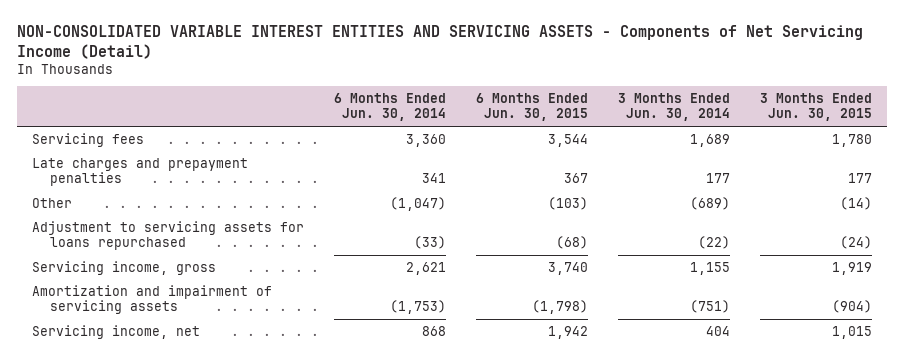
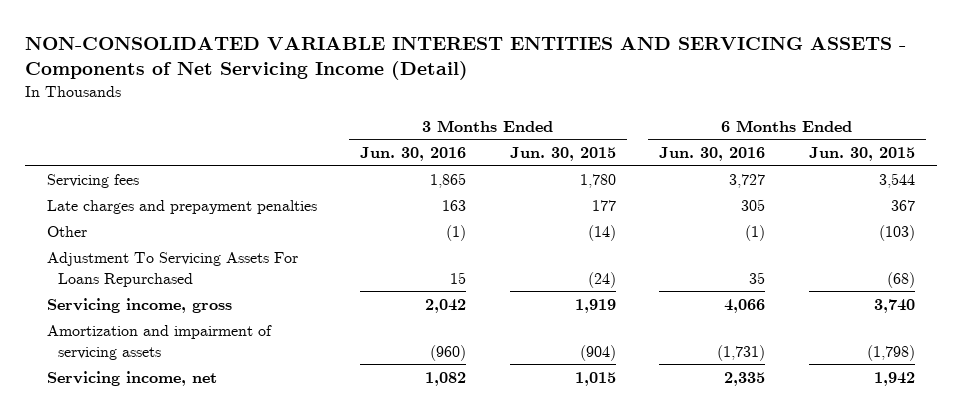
- | 6 Months Ended Jun. 30, 2014 | 6 Months Ended Jun. 30, 2015 | 3 Months Ended Jun. 30, 2014 | 3 Months Ended Jun. 30, 2015
+ | 3 Months Ended Jun. 30, 2016 | 3 Months Ended Jun. 30, 2015 | 6 Months Ended Jun. 30, 2016 | 6 Months Ended Jun. 30, 2015
- Adjustment to servicing assets for loans repurchased | (33) | (68) | (22) | (24)
+ Adjustment To Servicing Assets For Loans Repurchased | 15 | (24) | 35 | (68)

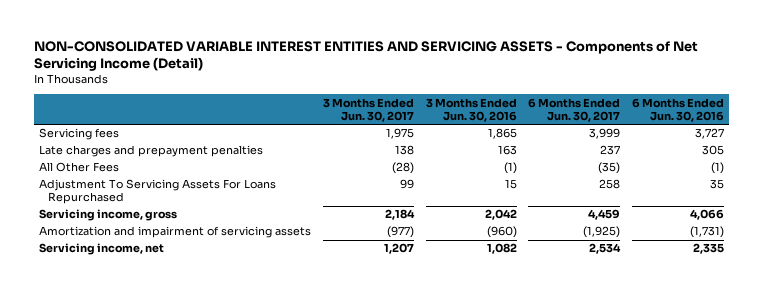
- | 3 Months Ended Jun. 30, 2016 | 3 Months Ended Jun. 30, 2015 | 6 Months Ended Jun. 30, 2016 | 6 Months Ended Jun. 30, 2015
+ | 3 Months Ended Jun. 30, 2017 | 3 Months Ended Jun. 30, 2016 | 6 Months Ended Jun. 30, 2017 | 6 Months Ended Jun. 30, 2016
- Other | (1) | (14) | (1) | (103)
+ All Other Fees | (28) | (1) | (35) | (1)

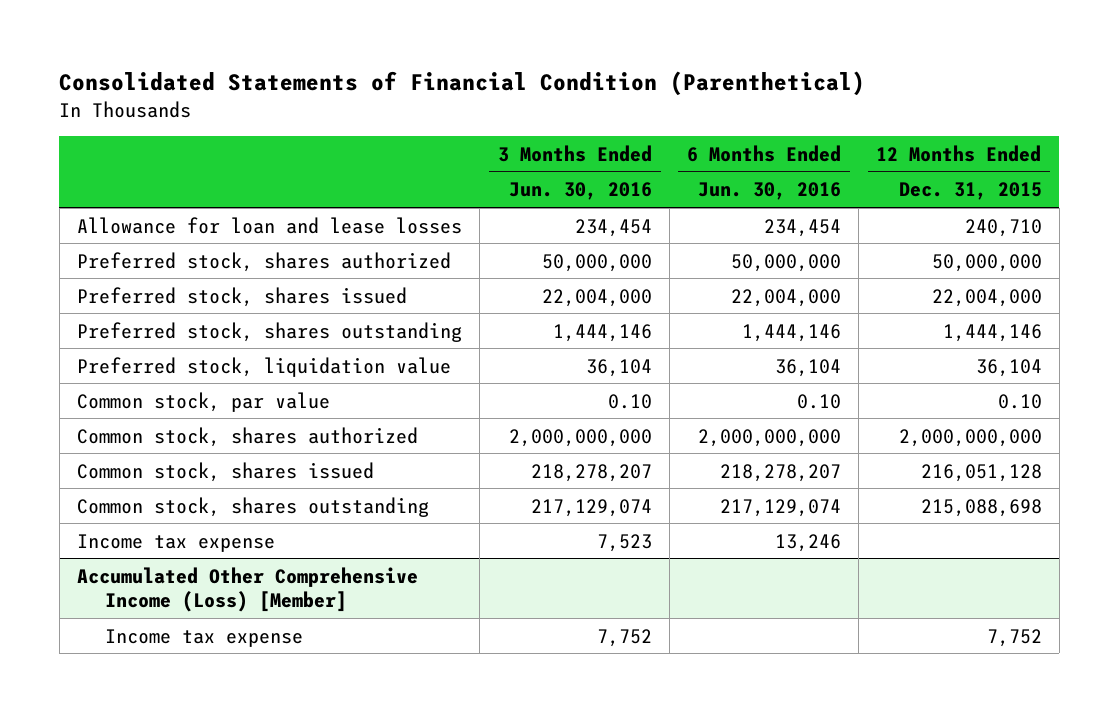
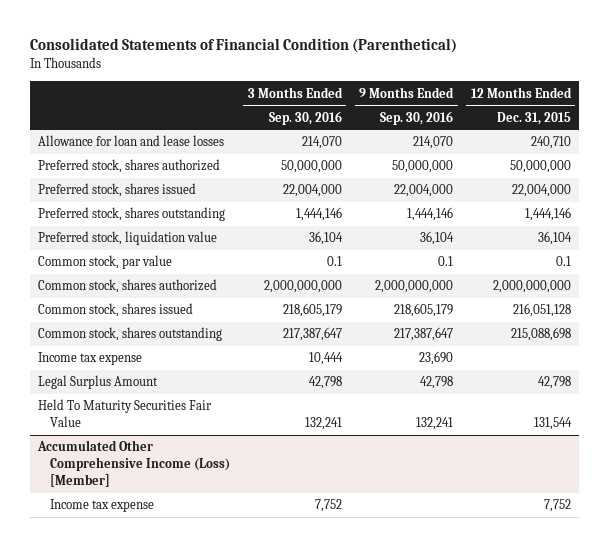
- | 3 Months Ended Jun. 30, 2016 | 6 Months Ended Jun. 30, 2016 | 12 Months Ended Dec. 31, 2015
+ | 3 Months Ended Sep. 30, 2016 | 9 Months Ended Sep. 30, 2016 | 12 Months Ended Dec. 31, 2015
- Common stock, par value | 0.10 | 0.10 | 0.10
+ Common stock, par value | 0.1 | 0.1 | 0.1
+ Legal Surplus Amount | 42,798 | 42,798 | 42,798
+ Held To Maturity Securities Fair Value | 132,241 | 132,241 | 131,544

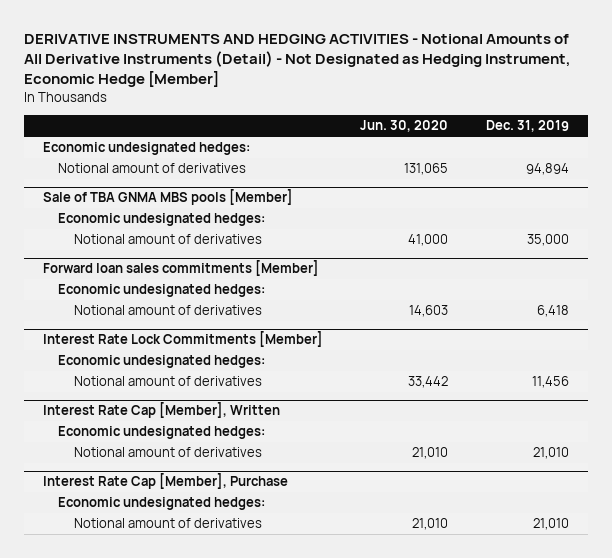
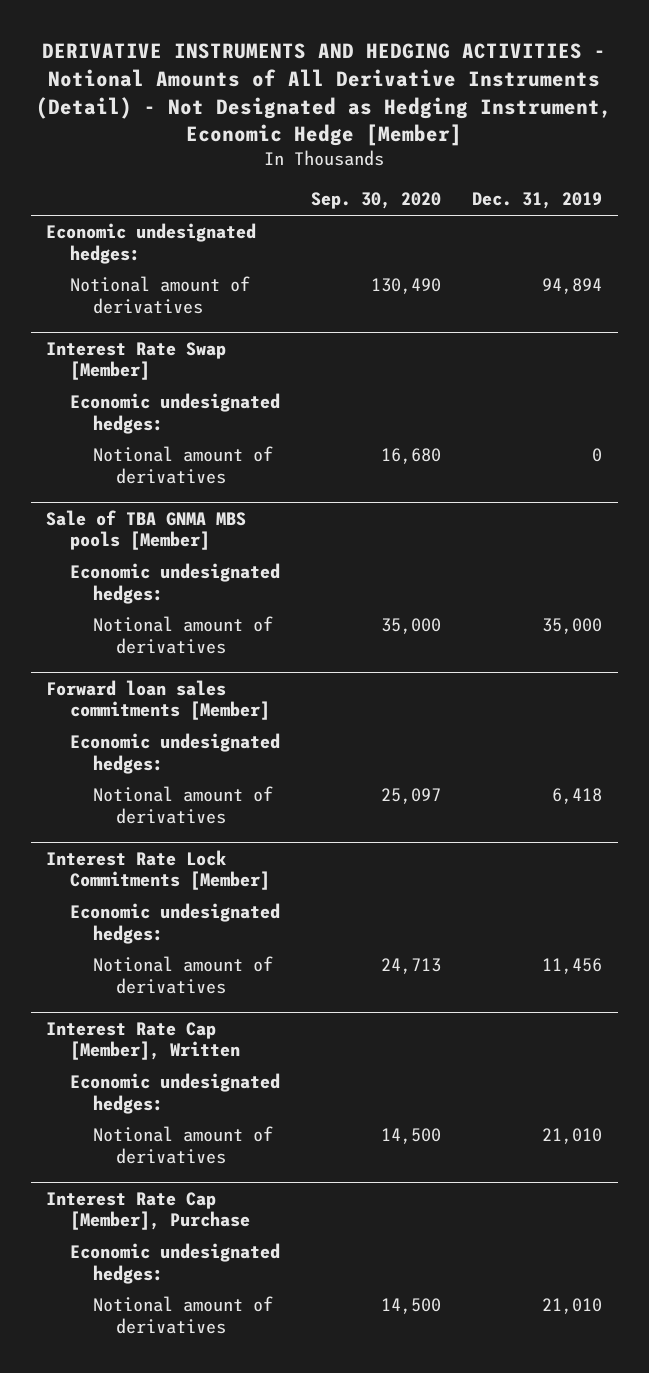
- | Jun. 30, 2020 | Dec. 31, 2019
+ | Sep. 30, 2020 | Dec. 31, 2019
+ Interest Rate Swap [Member]
+ Economic undesignated hedges:
+ Notional amount of derivatives | 16,680 | 0

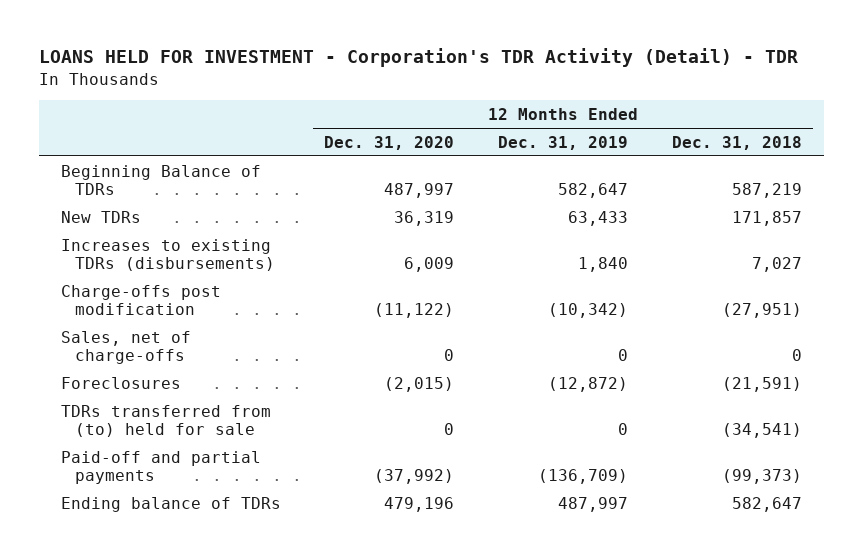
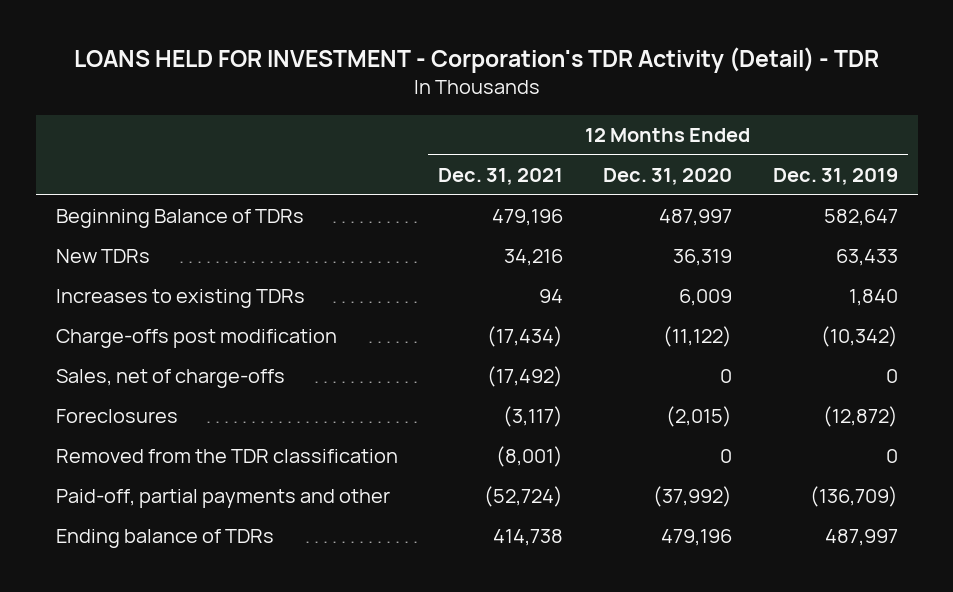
- | 12 Months Ended Dec. 31, 2020 | 12 Months Ended Dec. 31, 2019 | 12 Months Ended Dec. 31, 2018
+ | 12 Months Ended Dec. 31, 2021 | 12 Months Ended Dec. 31, 2020 | 12 Months Ended Dec. 31, 2019
- Increases to existing TDRs (disbursements) | 6,009 | 1,840 | 7,027
+ Increases to existing TDRs | 94 | 6,009 | 1,840
- TDRs transferred from (to) held for sale | 0 | 0 | (34,541)
- Paid-off and partial payments | (37,992) | (136,709) | (99,373)
+ Removed from the TDR classification | (8,001) | 0 | 0
+ Paid-off, partial payments and other | (52,724) | (37,992) | (136,709)

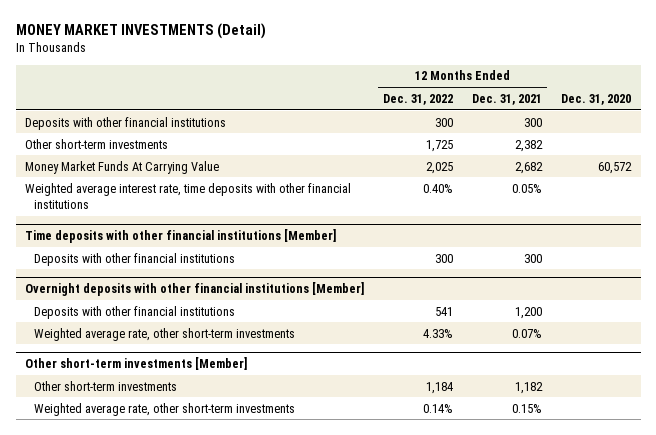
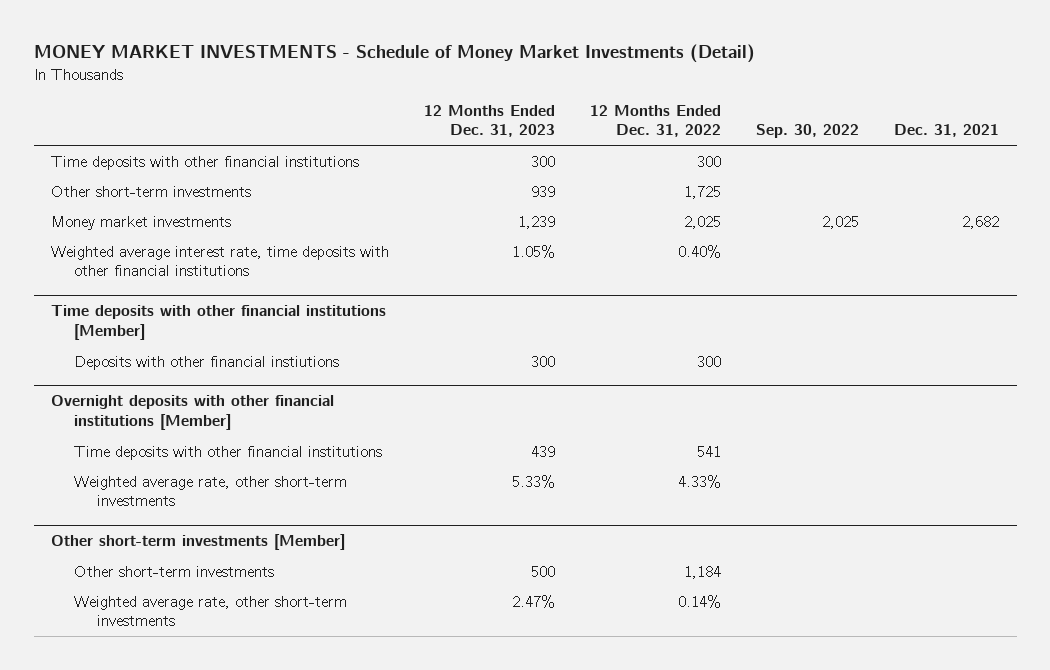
- MONEY MARKET INVESTMENTS (Detail)
+ MONEY MARKET INVESTMENTS - Schedule of Money Market Investments (Detail)
- | 12 Months Ended Dec. 31, 2022 | 12 Months Ended Dec. 31, 2021 | Dec. 31, 2020
+ | 12 Months Ended Dec. 31, 2023 | 12 Months Ended Dec. 31, 2022 | Sep. 30, 2022 | Dec. 31, 2021
- Deposits with other financial institutions | 300 | 300 |
+ Time deposits with other financial institutions | 300 | 300 | |
- Money Market Funds At Carrying Value | 2,025 | 2,682 | 60,572
+ Money market investments | 1,239 | 2,025 | 2,025 | 2,682
@ Time deposits with other financial institutions [Member]
- Deposits with other financial institutions | 300 | 300 |
+ Deposits with other financial instiutions | 300 | 300 | |
@ Overnight deposits with other financial institutions [Member]
- Deposits with other financial institutions | 541 | 1,200 |
+ Time deposits with other financial institutions | 439 | 541 | |

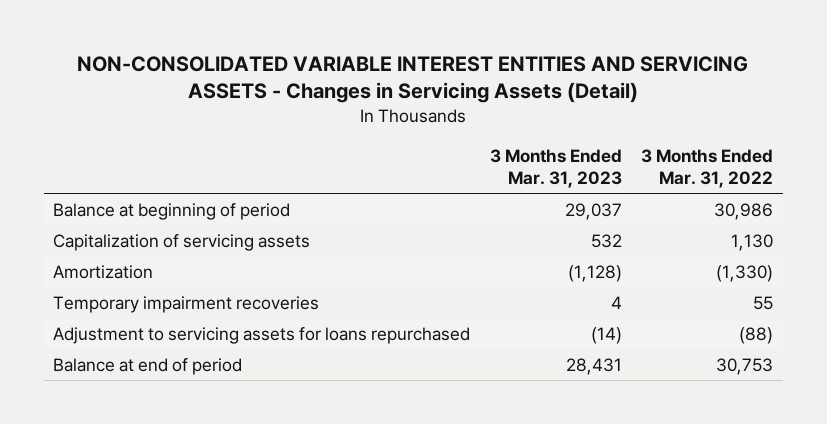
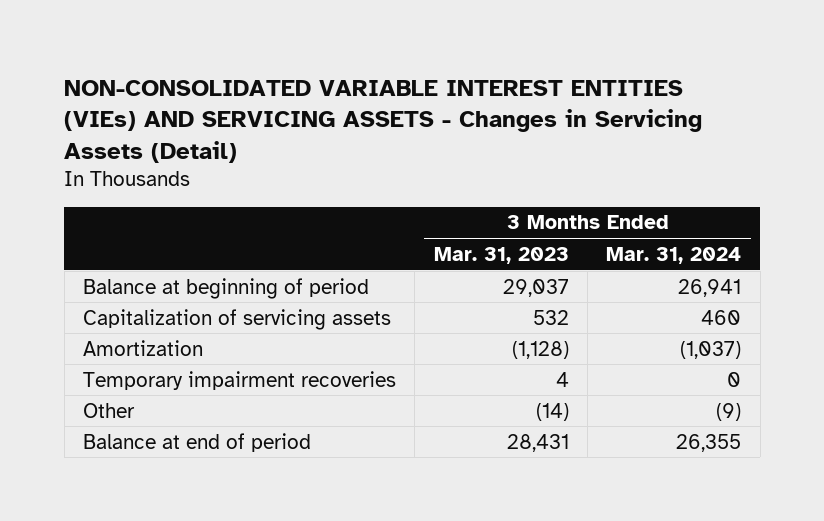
- NON-CONSOLIDATED VARIABLE INTEREST ENTITIES AND SERVICING ASSETS - Changes in Servicing Assets (Detail)
+ NON-CONSOLIDATED VARIABLE INTEREST ENTITIES (VIEs) AND SERVICING ASSETS - Changes in Servicing Assets (Detail)
- | 3 Months Ended Mar. 31, 2023 | 3 Months Ended Mar. 31, 2022
+ | 3 Months Ended Mar. 31, 2023 | 3 Months Ended Mar. 31, 2024
- Adjustment to servicing assets for loans repurchased | (14) | (88)
+ Other | (14) | (9)

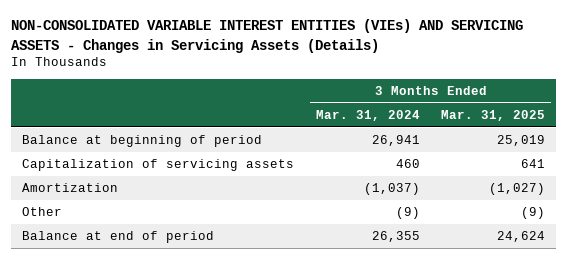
- NON-CONSOLIDATED VARIABLE INTEREST ENTITIES (VIEs) AND SERVICING ASSETS - Changes in Servicing Assets (Detail)
+ NON-CONSOLIDATED VARIABLE INTEREST ENTITIES (VIEs) AND SERVICING ASSETS - Changes in Servicing Assets (Details)
- | 3 Months Ended Mar. 31, 2023 | 3 Months Ended Mar. 31, 2024
+ | 3 Months Ended Mar. 31, 2024 | 3 Months Ended Mar. 31, 2025
- Temporary impairment recoveries | 4 | 0

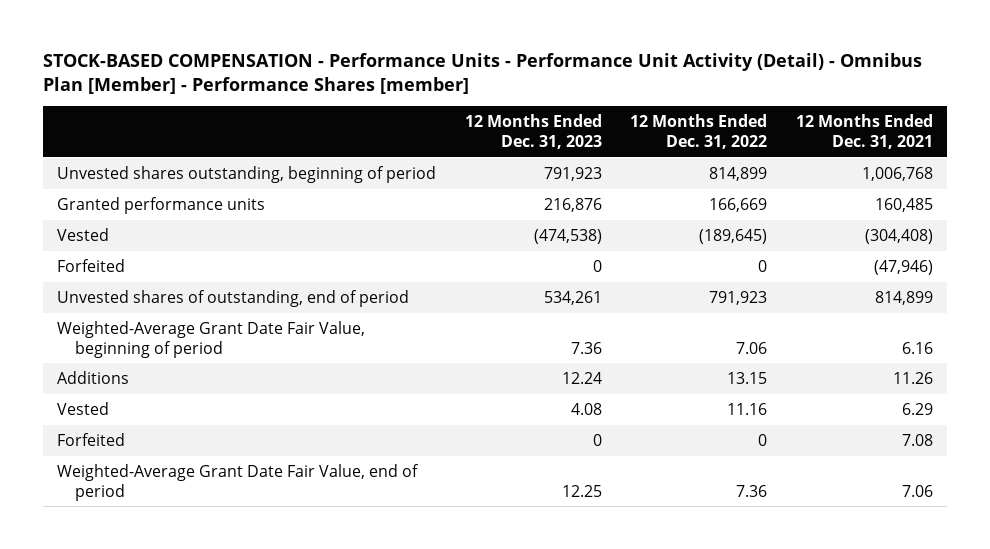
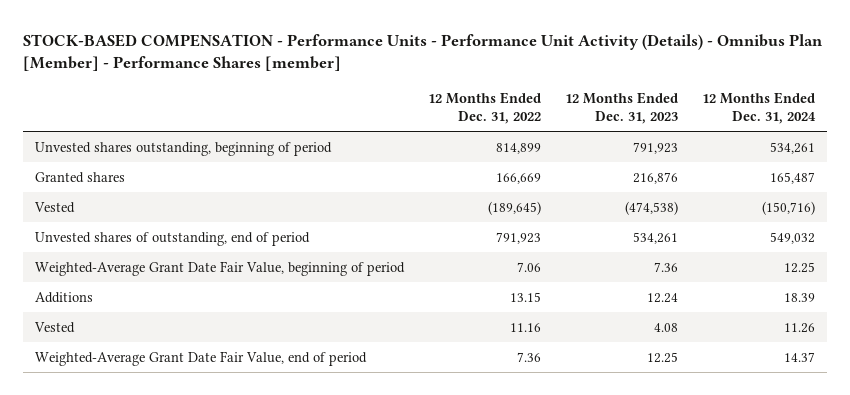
- STOCK-BASED COMPENSATION - Performance Units - Performance Unit Activity (Detail) - Omnibus Plan [Member] - Performance Shares [member]
+ STOCK-BASED COMPENSATION - Performance Units - Performance Unit Activity (Details) - Omnibus Plan [Member] - Performance Shares [member]
- | 12 Months Ended Dec. 31, 2023 | 12 Months Ended Dec. 31, 2022 | 12 Months Ended Dec. 31, 2021
+ | 12 Months Ended Dec. 31, 2022 | 12 Months Ended Dec. 31, 2023 | 12 Months Ended Dec. 31, 2024
- Granted performance units | 216,876 | 166,669 | 160,485
+ Granted shares | 166,669 | 216,876 | 165,487
- Forfeited | 0 | 0 | (47,946)
- Forfeited | 0 | 0 | 7.08

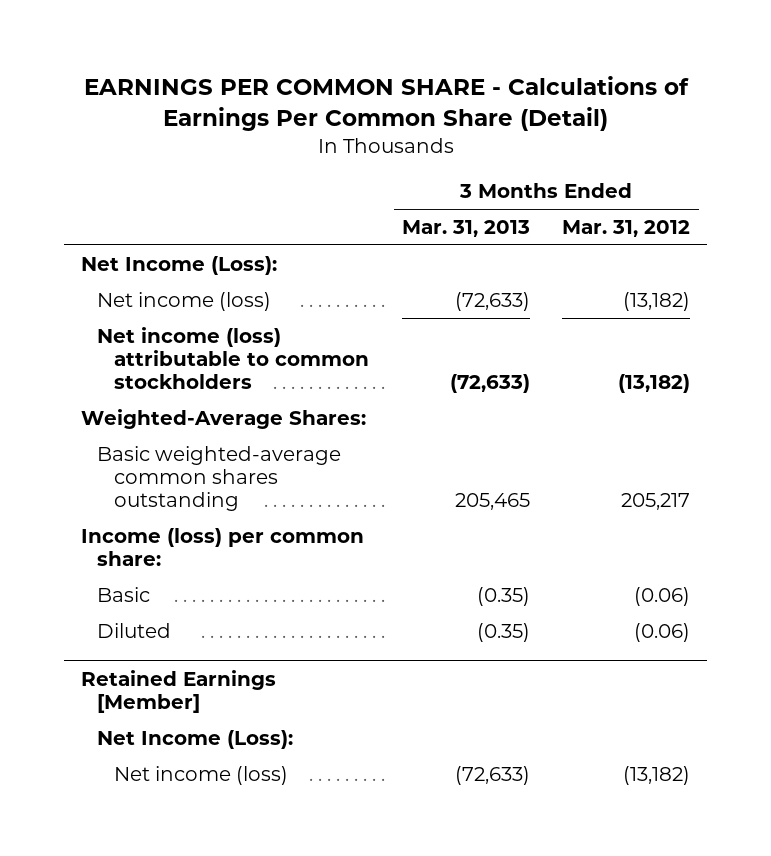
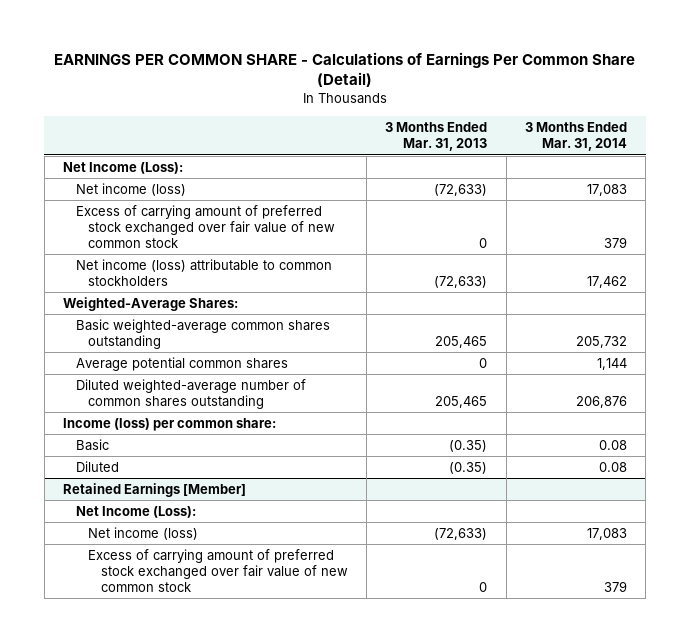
- | 3 Months Ended Mar. 31, 2013 | 3 Months Ended Mar. 31, 2012
+ | 3 Months Ended Mar. 31, 2013 | 3 Months Ended Mar. 31, 2014
+ Excess of carrying amount of preferred stock exchanged over fair value of new common stock | 0 | 379
+ Average potential common shares | 0 | 1,144
+ Diluted weighted-average number of common shares outstanding | 205,465 | 206,876
@ Retained Earnings [Member]
+ Excess of carrying amount of preferred stock exchanged over fair value of new common stock | 0 | 379

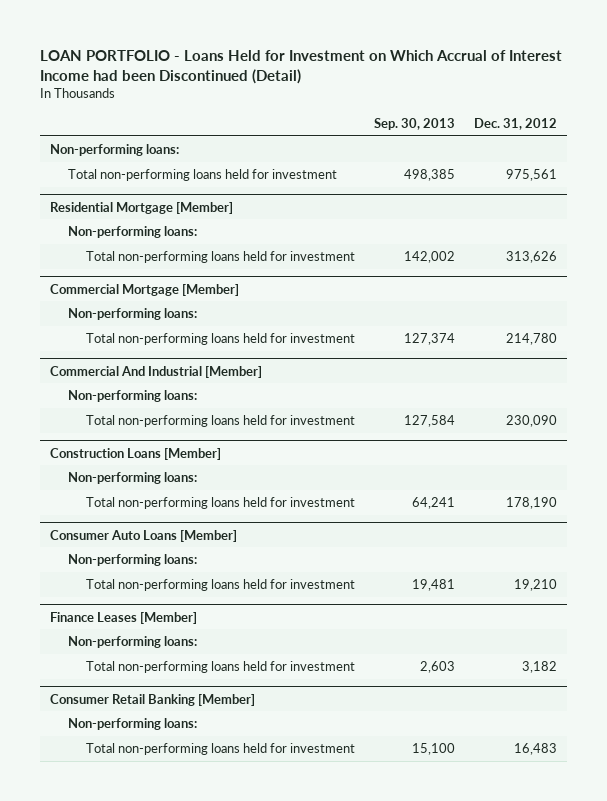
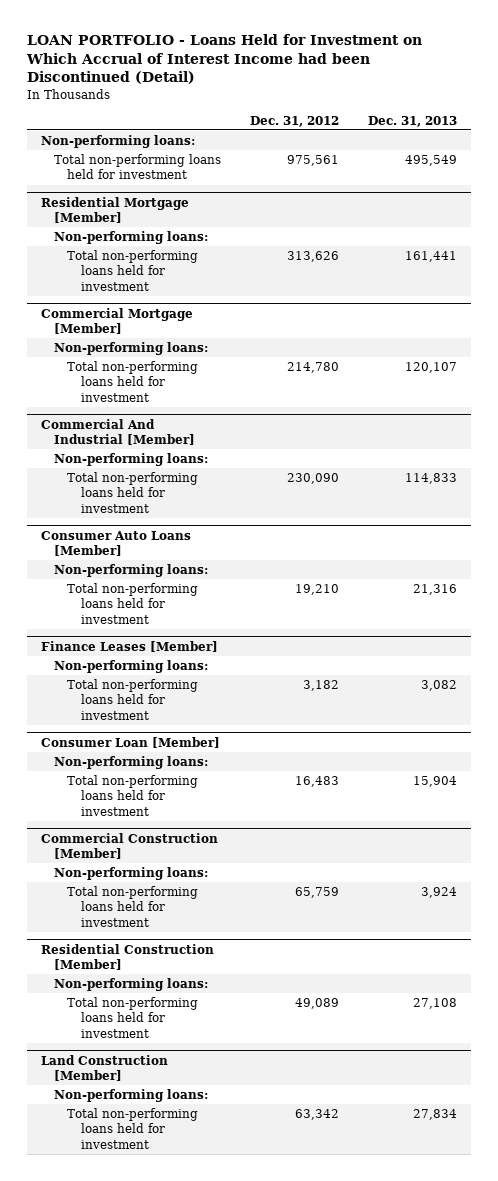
- | Sep. 30, 2013 | Dec. 31, 2012
+ | Dec. 31, 2012 | Dec. 31, 2013
- Construction Loans [Member]
- Non-performing loans:
- Total non-performing loans held for investment | 64,241 | 178,190
- Consumer Retail Banking [Member]
+ Consumer Loan [Member]
+ Commercial Construction [Member]
+ Non-performing loans:
+ Total non-performing loans held for investment | 65,759 | 3,924
+ Residential Construction [Member]
+ Non-performing loans:
+ Total non-performing loans held for investment | 49,089 | 27,108
+ Land Construction [Member]
+ Non-performing loans:
+ Total non-performing loans held for investment | 63,342 | 27,834

